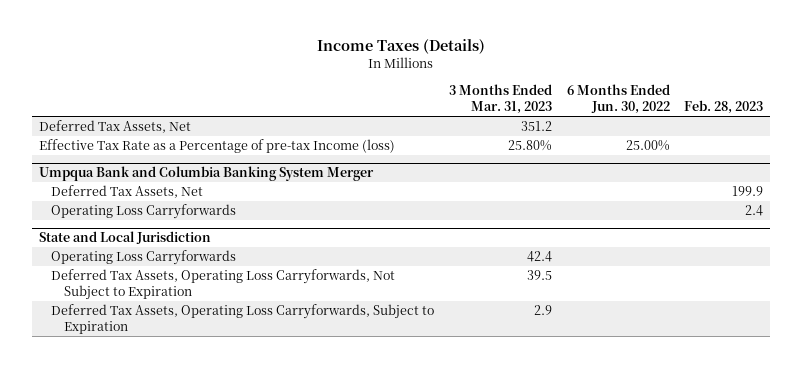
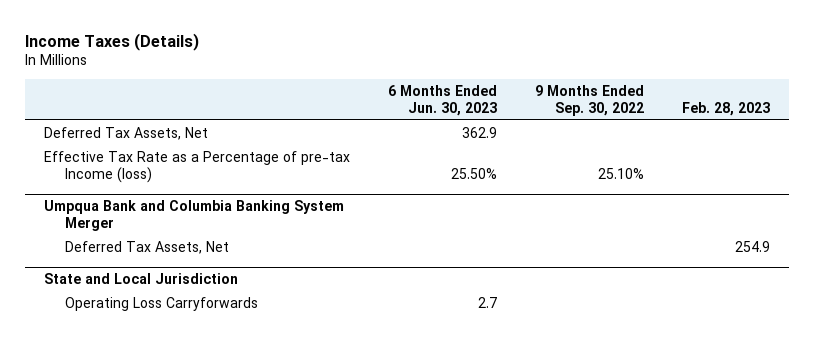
- | 3 Months Ended Mar. 31, 2023 | 6 Months Ended Jun. 30, 2022 | Feb. 28, 2023
+ | 6 Months Ended Jun. 30, 2023 | 9 Months Ended Sep. 30, 2022 | Feb. 28, 2023
@ Umpqua Bank and Columbia Banking System Merger
- Deferred Tax Assets, Net | | | 199.9
- Operating Loss Carryforwards | | | 2.4
+ Deferred Tax Assets, Net | | | 254.9
@ State and Local Jurisdiction
- Deferred Tax Assets, Operating Loss Carryforwards, Not Subject to Expiration | 39.5 | |
- Deferred Tax Assets, Operating Loss Carryforwards, Subject to Expiration | 2.9 | |

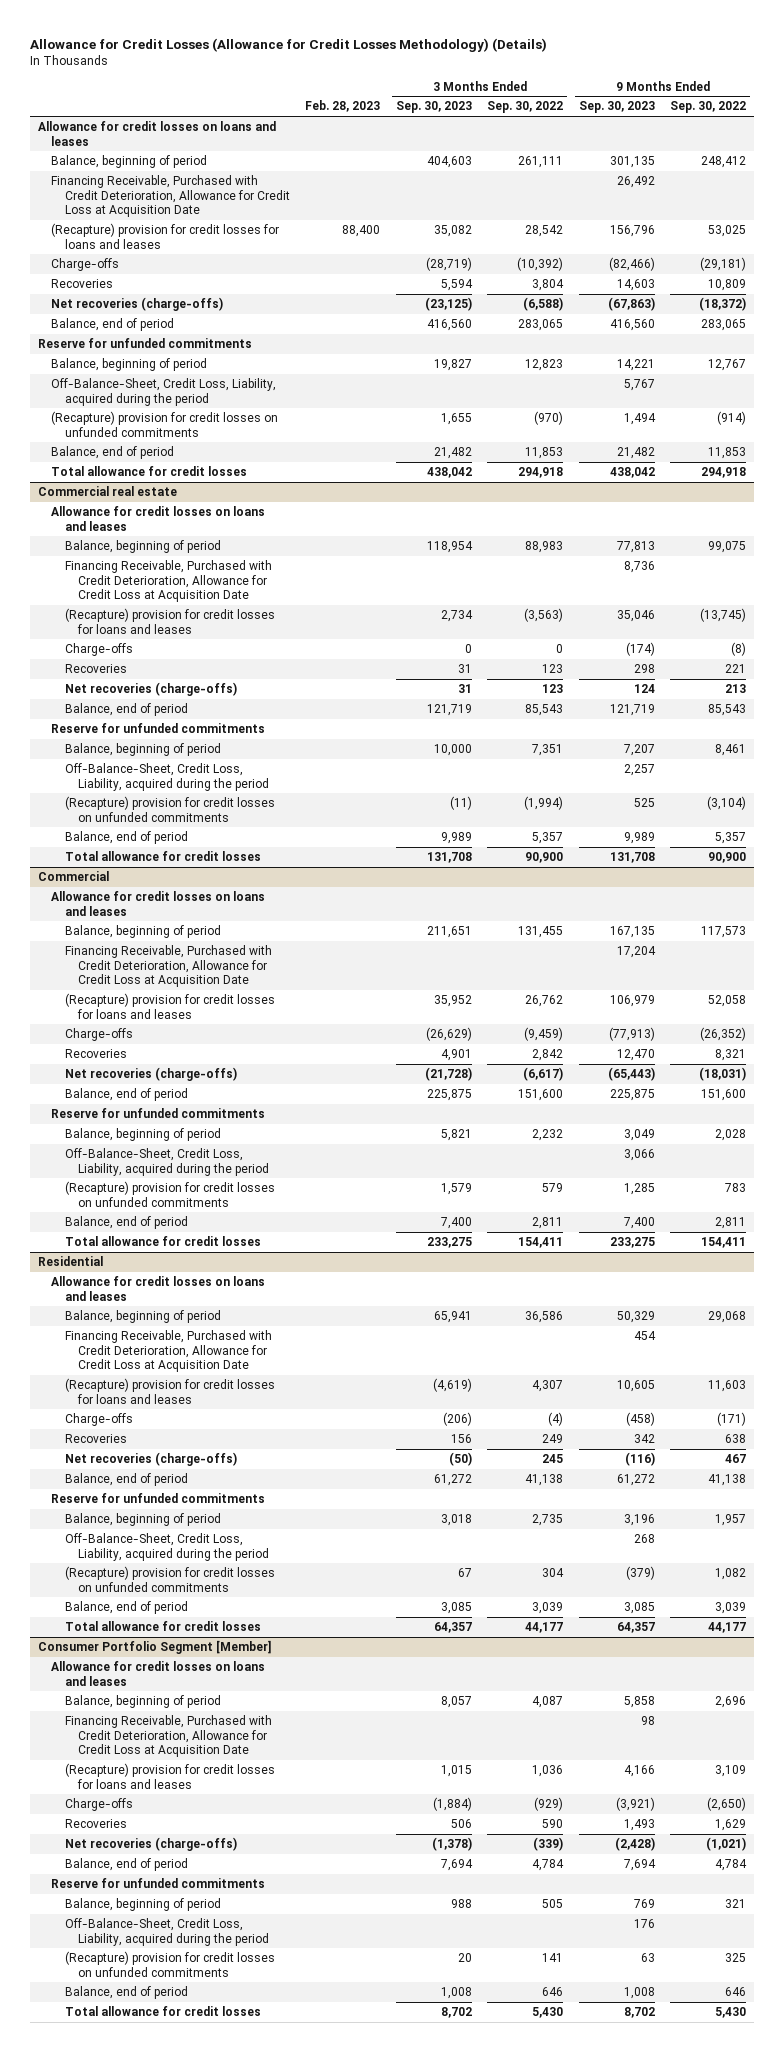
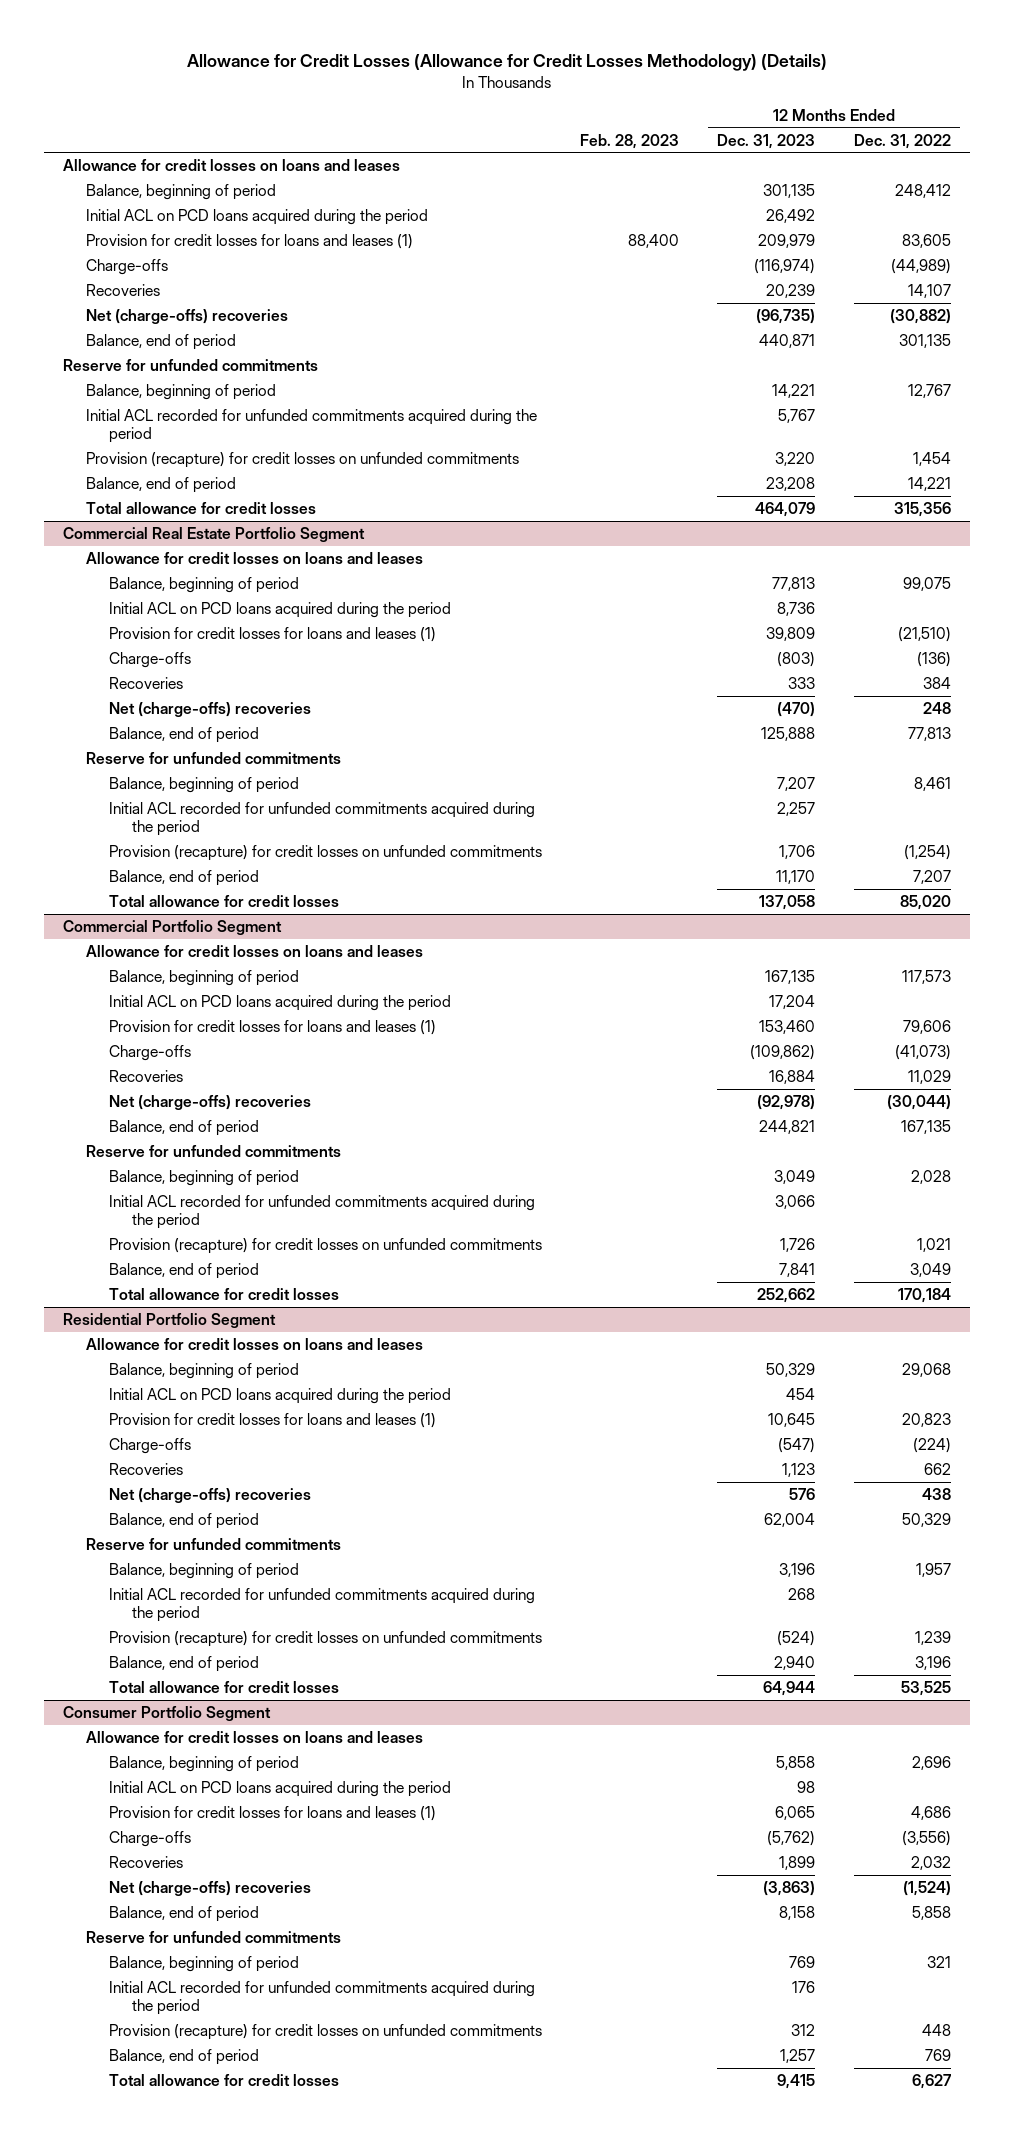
- | Feb. 28, 2023 | 3 Months Ended Sep. 30, 2023 | 3 Months Ended Sep. 30, 2022 | 9 Months Ended Sep. 30, 2023 | 9 Months Ended Sep. 30, 2022
+ | Feb. 28, 2023 | 12 Months Ended Dec. 31, 2023 | 12 Months Ended Dec. 31, 2022
- Financing Receivable, Purchased with Credit Deterioration, Allowance for Credit Loss at Acquisition Date | | | | 26,492 |
- (Recapture) provision for credit losses for loans and leases | 88,400 | 35,082 | 28,542 | 156,796 | 53,025
+ Initial ACL on PCD loans acquired during the period | | 26,492 |
+ Provision for credit losses for loans and leases (1) | 88,400 | 209,979 | 83,605
- Net recoveries (charge-offs) | | (23,125) | (6,588) | (67,863) | (18,372)
+ Net (charge-offs) recoveries | | (96,735) | (30,882)
- Off-Balance-Sheet, Credit Loss, Liability, acquired during the period | | | | 5,767 |
- (Recapture) provision for credit losses on unfunded commitments | | 1,655 | (970) | 1,494 | (914)
+ Initial ACL recorded for unfunded commitments acquired during the period | | 5,767 |
+ Provision (recapture) for credit losses on unfunded commitments | | 3,220 | 1,454
- Commercial real estate
+ Commercial Real Estate Portfolio Segment
- Financing Receivable, Purchased with Credit Deterioration, Allowance for Credit Loss at Acquisition Date | | | | 8,736 |
- (Recapture) provision for credit losses for loans and leases | | 2,734 | (3,563) | 35,046 | (13,745)
+ Initial ACL on PCD loans acquired during the period | | 8,736 |
+ Provision for credit losses for loans and leases (1) | | 39,809 | (21,510)
- Net recoveries (charge-offs) | | 31 | 123 | 124 | 213
+ Net (charge-offs) recoveries | | (470) | 248
- Off-Balance-Sheet, Credit Loss, Liability, acquired during the period | | | | 2,257 |
- (Recapture) provision for credit losses on unfunded commitments | | (11) | (1,994) | 525 | (3,104)
+ Initial ACL recorded for unfunded commitments acquired during the period | | 2,257 |
+ Provision (recapture) for credit losses on unfunded commitments | | 1,706 | (1,254)
- Commercial
+ Commercial Portfolio Segment
- Financing Receivable, Purchased with Credit Deterioration, Allowance for Credit Loss at Acquisition Date | | | | 17,204 |
- (Recapture) provision for credit losses for loans and leases | | 35,952 | 26,762 | 106,979 | 52,058
+ Initial ACL on PCD loans acquired during the period | | 17,204 |
+ Provision for credit losses for loans and leases (1) | | 153,460 | 79,606
- Net recoveries (charge-offs) | | (21,728) | (6,617) | (65,443) | (18,031)
+ Net (charge-offs) recoveries | | (92,978) | (30,044)
- Off-Balance-Sheet, Credit Loss, Liability, acquired during the period | | | | 3,066 |
- (Recapture) provision for credit losses on unfunded commitments | | 1,579 | 579 | 1,285 | 783
+ Initial ACL recorded for unfunded commitments acquired during the period | | 3,066 |
+ Provision (recapture) for credit losses on unfunded commitments | | 1,726 | 1,021
- Residential
+ Residential Portfolio Segment
- Financing Receivable, Purchased with Credit Deterioration, Allowance for Credit Loss at Acquisition Date | | | | 454 |
- (Recapture) provision for credit losses for loans and leases | | (4,619) | 4,307 | 10,605 | 11,603
+ Initial ACL on PCD loans acquired during the period | | 454 |
+ Provision for credit losses for loans and leases (1) | | 10,645 | 20,823
- Net recoveries (charge-offs) | | (50) | 245 | (116) | 467
+ Net (charge-offs) recoveries | | 576 | 438
- Off-Balance-Sheet, Credit Loss, Liability, acquired during the period | | | | 268 |
- (Recapture) provision for credit losses on unfunded commitments | | 67 | 304 | (379) | 1,082
+ Initial ACL recorded for unfunded commitments acquired during the period | | 268 |
+ Provision (recapture) for credit losses on unfunded commitments | | (524) | 1,239
- Consumer Portfolio Segment [Member]
+ Consumer Portfolio Segment
- Financing Receivable, Purchased with Credit Deterioration, Allowance for Credit Loss at Acquisition Date | | | | 98 |
- (Recapture) provision for credit losses for loans and leases | | 1,015 | 1,036 | 4,166 | 3,109
+ Initial ACL on PCD loans acquired during the period | | 98 |
+ Provision for credit losses for loans and leases (1) | | 6,065 | 4,686
- Net recoveries (charge-offs) | | (1,378) | (339) | (2,428) | (1,021)
+ Net (charge-offs) recoveries | | (3,863) | (1,524)
- Off-Balance-Sheet, Credit Loss, Liability, acquired during the period | | | | 176 |
- (Recapture) provision for credit losses on unfunded commitments | | 20 | 141 | 63 | 325
+ Initial ACL recorded for unfunded commitments acquired during the period | | 176 |
+ Provision (recapture) for credit losses on unfunded commitments | | 312 | 448

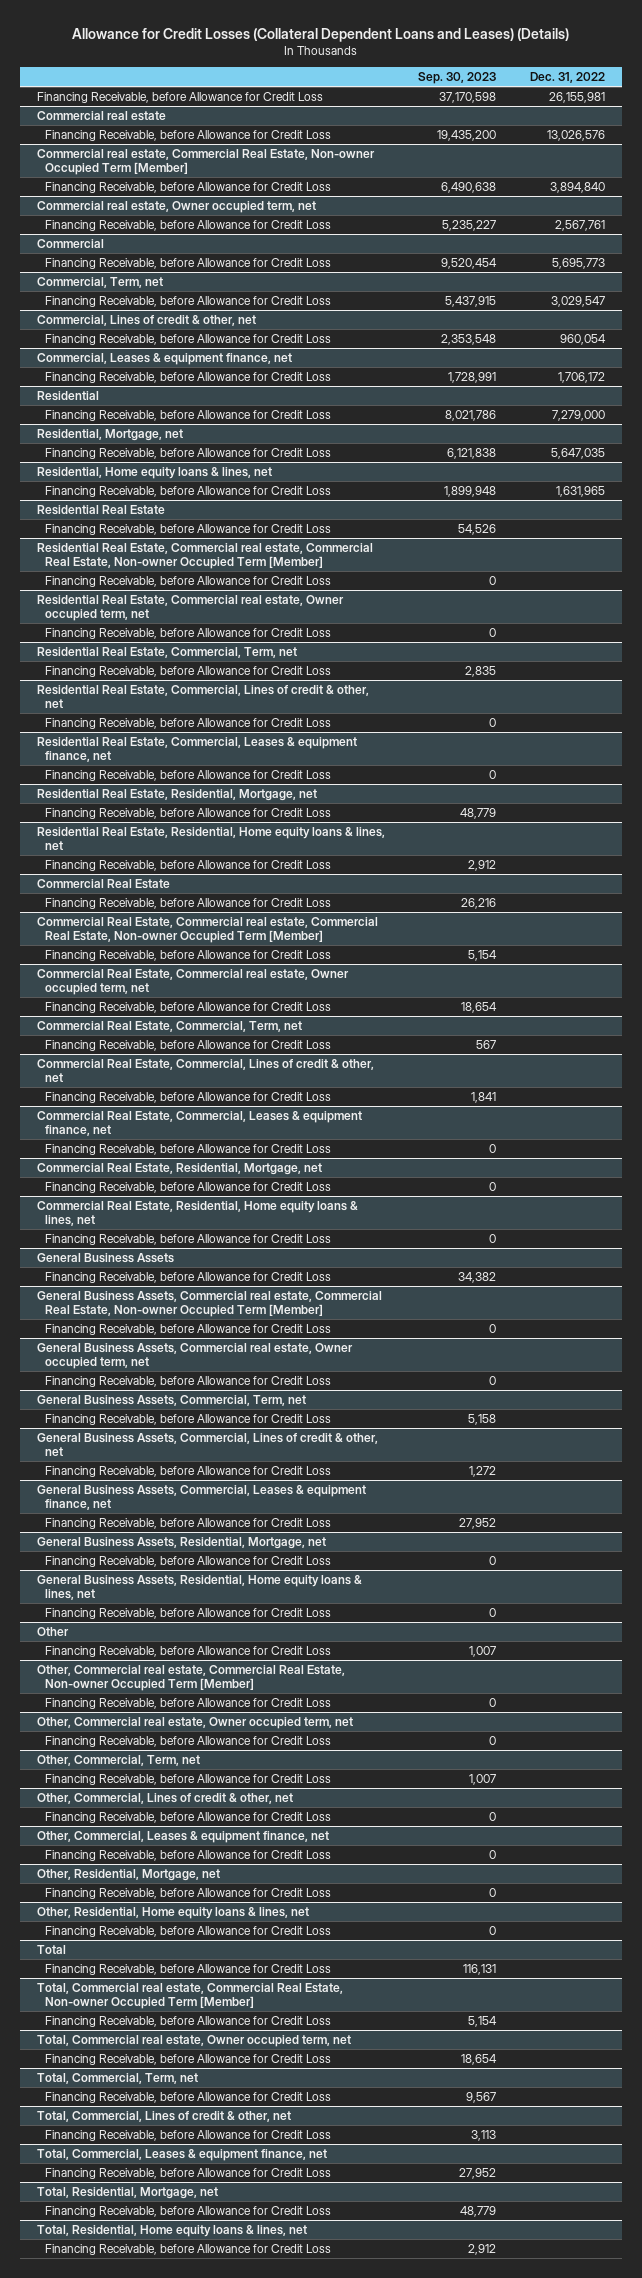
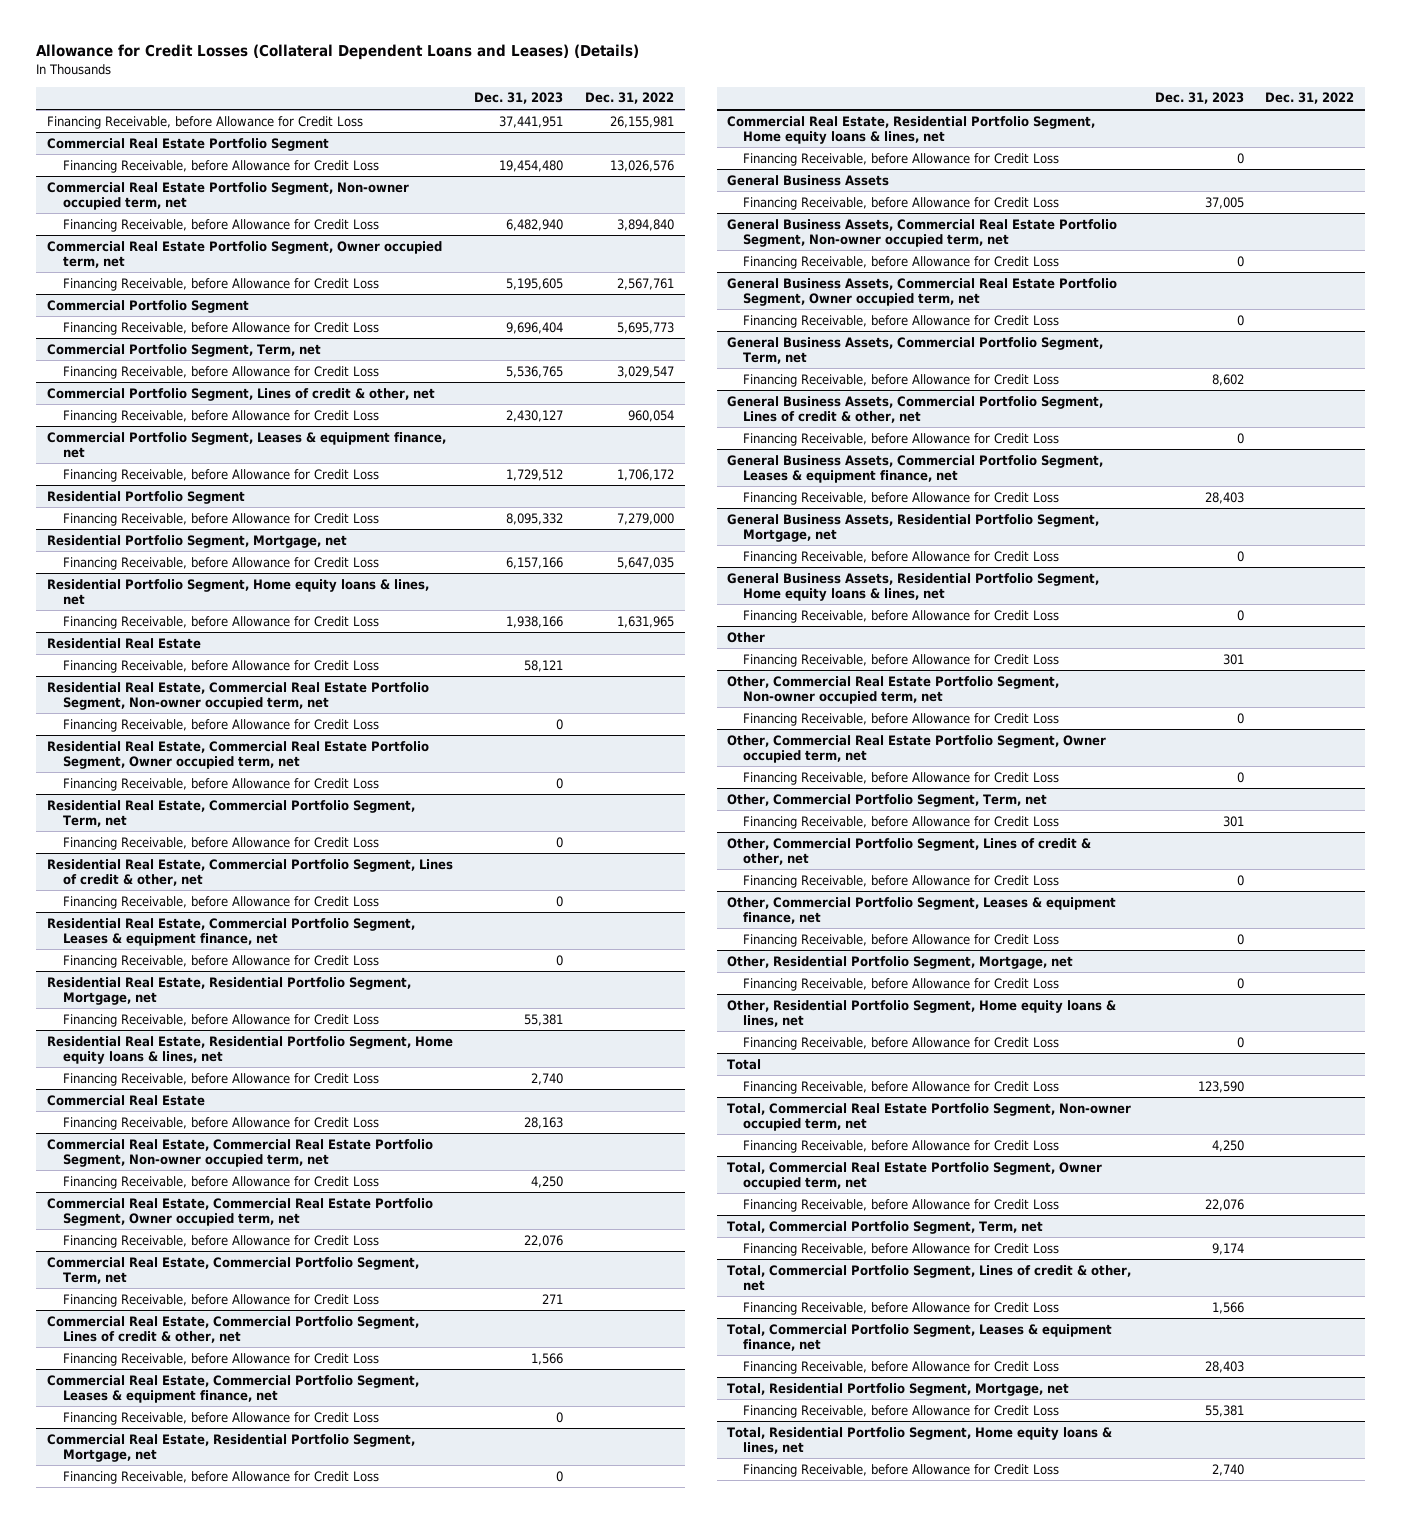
- | Sep. 30, 2023 | Dec. 31, 2022
+ | Dec. 31, 2023 | Dec. 31, 2022
- Commercial real estate
+ Commercial Real Estate Portfolio Segment
- Commercial real estate, Commercial Real Estate, Non-owner Occupied Term [Member]
+ Commercial Real Estate Portfolio Segment, Non-owner occupied term, net
- Commercial real estate, Owner occupied term, net
+ Commercial Real Estate Portfolio Segment, Owner occupied term, net
- Commercial
+ Commercial Portfolio Segment
- Commercial, Term, net
+ Commercial Portfolio Segment, Term, net
- Commercial, Lines of credit & other, net
+ Commercial Portfolio Segment, Lines of credit & other, net
- Commercial, Leases & equipment finance, net
+ Commercial Portfolio Segment, Leases & equipment finance, net
- Residential
+ Residential Portfolio Segment
- Residential, Mortgage, net
+ Residential Portfolio Segment, Mortgage, net
- Residential, Home equity loans & lines, net
+ Residential Portfolio Segment, Home equity loans & lines, net
- Residential Real Estate, Commercial real estate, Commercial Real Estate, Non-owner Occupied Term [Member]
+ Residential Real Estate, Commercial Real Estate Portfolio Segment, Non-owner occupied term, net
- Residential Real Estate, Commercial real estate, Owner occupied term, net
+ Residential Real Estate, Commercial Real Estate Portfolio Segment, Owner occupied term, net
- Residential Real Estate, Commercial, Term, net
+ Residential Real Estate, Commercial Portfolio Segment, Term, net
- Residential Real Estate, Commercial, Lines of credit & other, net
+ Residential Real Estate, Commercial Portfolio Segment, Lines of credit & other, net
- Residential Real Estate, Commercial, Leases & equipment finance, net
+ Residential Real Estate, Commercial Portfolio Segment, Leases & equipment finance, net
- Residential Real Estate, Residential, Mortgage, net
+ Residential Real Estate, Residential Portfolio Segment, Mortgage, net
- Residential Real Estate, Residential, Home equity loans & lines, net
+ Residential Real Estate, Residential Portfolio Segment, Home equity loans & lines, net
- Commercial Real Estate, Commercial real estate, Commercial Real Estate, Non-owner Occupied Term [Member]
+ Commercial Real Estate, Commercial Real Estate Portfolio Segment, Non-owner occupied term, net
- Commercial Real Estate, Commercial real estate, Owner occupied term, net
+ Commercial Real Estate, Commercial Real Estate Portfolio Segment, Owner occupied term, net
- Commercial Real Estate, Commercial, Term, net
+ Commercial Real Estate, Commercial Portfolio Segment, Term, net
- Commercial Real Estate, Commercial, Lines of credit & other, net
+ Commercial Real Estate, Commercial Portfolio Segment, Lines of credit & other, net
- Commercial Real Estate, Commercial, Leases & equipment finance, net
+ Commercial Real Estate, Commercial Portfolio Segment, Leases & equipment finance, net
- Commercial Real Estate, Residential, Mortgage, net
+ Commercial Real Estate, Residential Portfolio Segment, Mortgage, net
- Commercial Real Estate, Residential, Home equity loans & lines, net
+ Commercial Real Estate, Residential Portfolio Segment, Home equity loans & lines, net
- General Business Assets, Commercial real estate, Commercial Real Estate, Non-owner Occupied Term [Member]
+ General Business Assets, Commercial Real Estate Portfolio Segment, Non-owner occupied term, net
- General Business Assets, Commercial real estate, Owner occupied term, net
+ General Business Assets, Commercial Real Estate Portfolio Segment, Owner occupied term, net
- General Business Assets, Commercial, Term, net
+ General Business Assets, Commercial Portfolio Segment, Term, net
- General Business Assets, Commercial, Lines of credit & other, net
+ General Business Assets, Commercial Portfolio Segment, Lines of credit & other, net
- General Business Assets, Commercial, Leases & equipment finance, net
+ General Business Assets, Commercial Portfolio Segment, Leases & equipment finance, net
- General Business Assets, Residential, Mortgage, net
+ General Business Assets, Residential Portfolio Segment, Mortgage, net
- General Business Assets, Residential, Home equity loans & lines, net
+ General Business Assets, Residential Portfolio Segment, Home equity loans & lines, net
- Other, Commercial real estate, Commercial Real Estate, Non-owner Occupied Term [Member]
+ Other, Commercial Real Estate Portfolio Segment, Non-owner occupied term, net
- Other, Commercial real estate, Owner occupied term, net
+ Other, Commercial Real Estate Portfolio Segment, Owner occupied term, net
- Other, Commercial, Term, net
+ Other, Commercial Portfolio Segment, Term, net
- Other, Commercial, Lines of credit & other, net
+ Other, Commercial Portfolio Segment, Lines of credit & other, net
- Other, Commercial, Leases & equipment finance, net
+ Other, Commercial Portfolio Segment, Leases & equipment finance, net
- Other, Residential, Mortgage, net
+ Other, Residential Portfolio Segment, Mortgage, net
- Other, Residential, Home equity loans & lines, net
+ Other, Residential Portfolio Segment, Home equity loans & lines, net
- Total, Commercial real estate, Commercial Real Estate, Non-owner Occupied Term [Member]
+ Total, Commercial Real Estate Portfolio Segment, Non-owner occupied term, net
- Total, Commercial real estate, Owner occupied term, net
+ Total, Commercial Real Estate Portfolio Segment, Owner occupied term, net
- Total, Commercial, Term, net
+ Total, Commercial Portfolio Segment, Term, net
- Total, Commercial, Lines of credit & other, net
+ Total, Commercial Portfolio Segment, Lines of credit & other, net
- Total, Commercial, Leases & equipment finance, net
+ Total, Commercial Portfolio Segment, Leases & equipment finance, net
- Total, Residential, Mortgage, net
+ Total, Residential Portfolio Segment, Mortgage, net
- Total, Residential, Home equity loans & lines, net
+ Total, Residential Portfolio Segment, Home equity loans & lines, net

